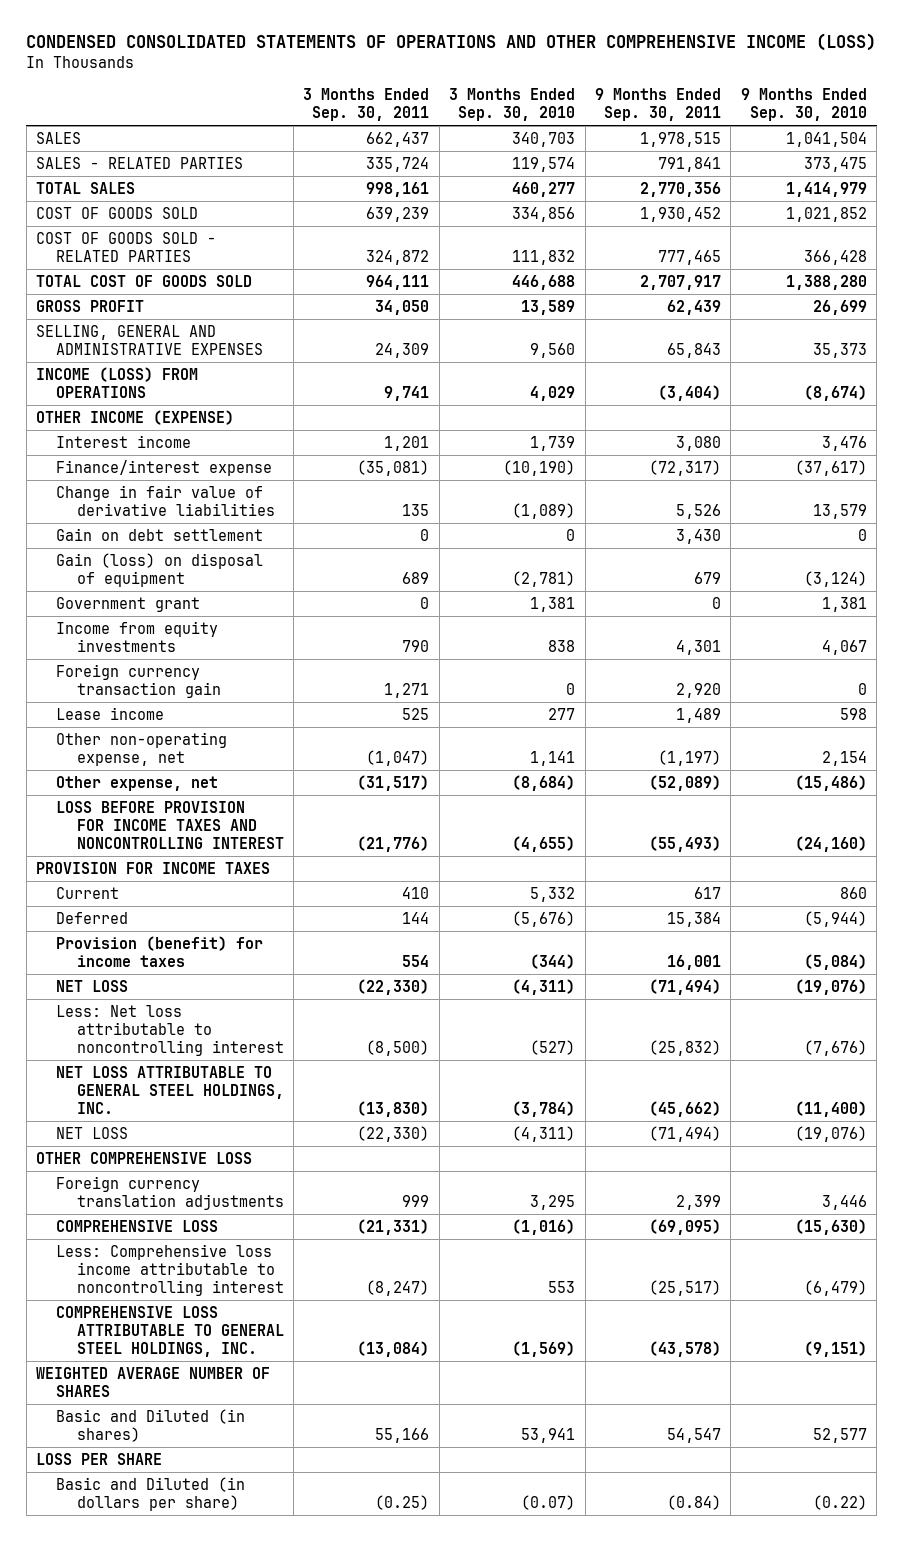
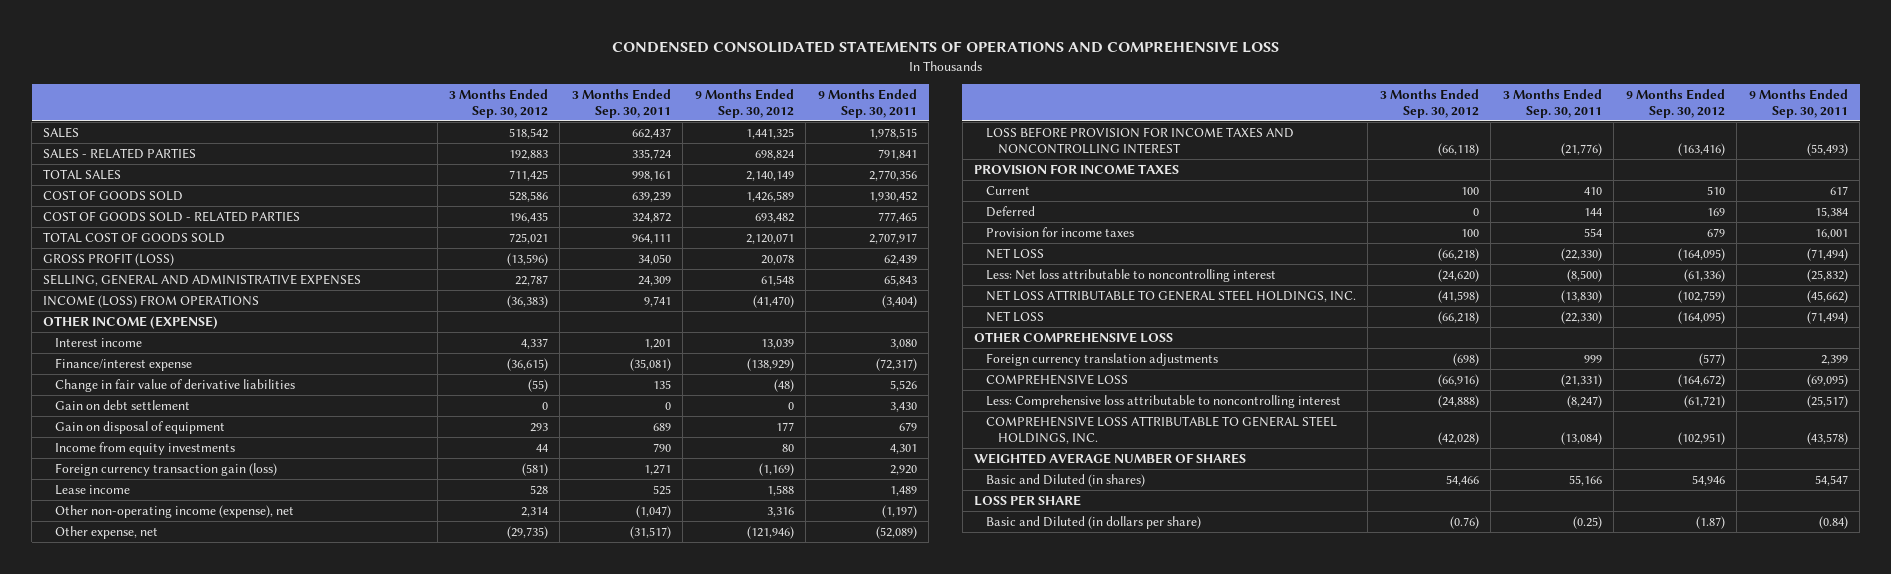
- CONDENSED CONSOLIDATED STATEMENTS OF OPERATIONS AND OTHER COMPREHENSIVE INCOME (LOSS)
+ CONDENSED CONSOLIDATED STATEMENTS OF OPERATIONS AND COMPREHENSIVE LOSS
- | 3 Months Ended Sep. 30, 2011 | 3 Months Ended Sep. 30, 2010 | 9 Months Ended Sep. 30, 2011 | 9 Months Ended Sep. 30, 2010
+ | 3 Months Ended Sep. 30, 2012 | 3 Months Ended Sep. 30, 2011 | 9 Months Ended Sep. 30, 2012 | 9 Months Ended Sep. 30, 2011
- GROSS PROFIT | 34,050 | 13,589 | 62,439 | 26,699
+ GROSS PROFIT (LOSS) | (13,596) | 34,050 | 20,078 | 62,439
- Gain (loss) on disposal of equipment | 689 | (2,781) | 679 | (3,124)
- Government grant | 0 | 1,381 | 0 | 1,381
+ Gain on disposal of equipment | 293 | 689 | 177 | 679
- Foreign currency transaction gain | 1,271 | 0 | 2,920 | 0
+ Foreign currency transaction gain (loss) | (581) | 1,271 | (1,169) | 2,920
- Other non-operating expense, net | (1,047) | 1,141 | (1,197) | 2,154
+ Other non-operating income (expense), net | 2,314 | (1,047) | 3,316 | (1,197)
- Provision (benefit) for income taxes | 554 | (344) | 16,001 | (5,084)
+ Provision for income taxes | 100 | 554 | 679 | 16,001
- Less: Comprehensive loss income attributable to noncontrolling interest | (8,247) | 553 | (25,517) | (6,479)
+ Less: Comprehensive loss attributable to noncontrolling interest | (24,888) | (8,247) | (61,721) | (25,517)

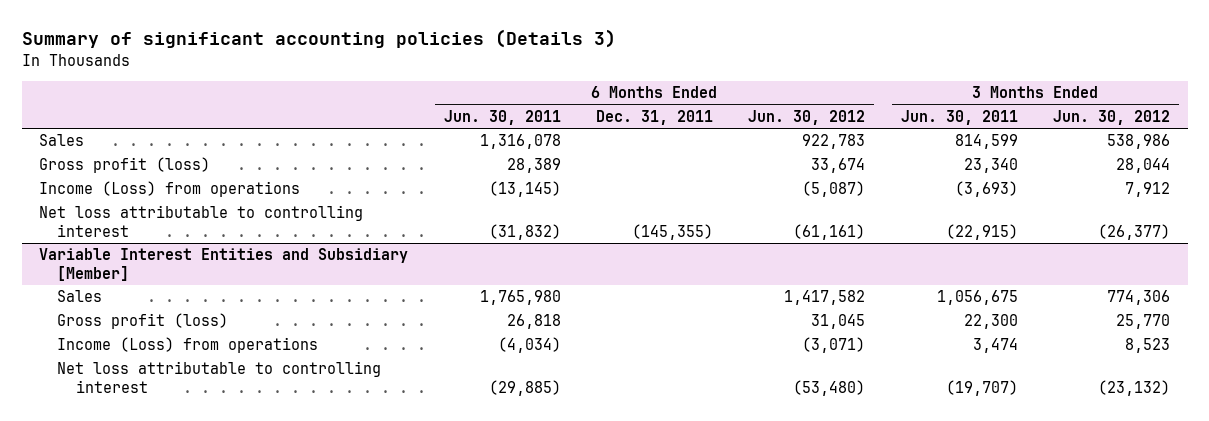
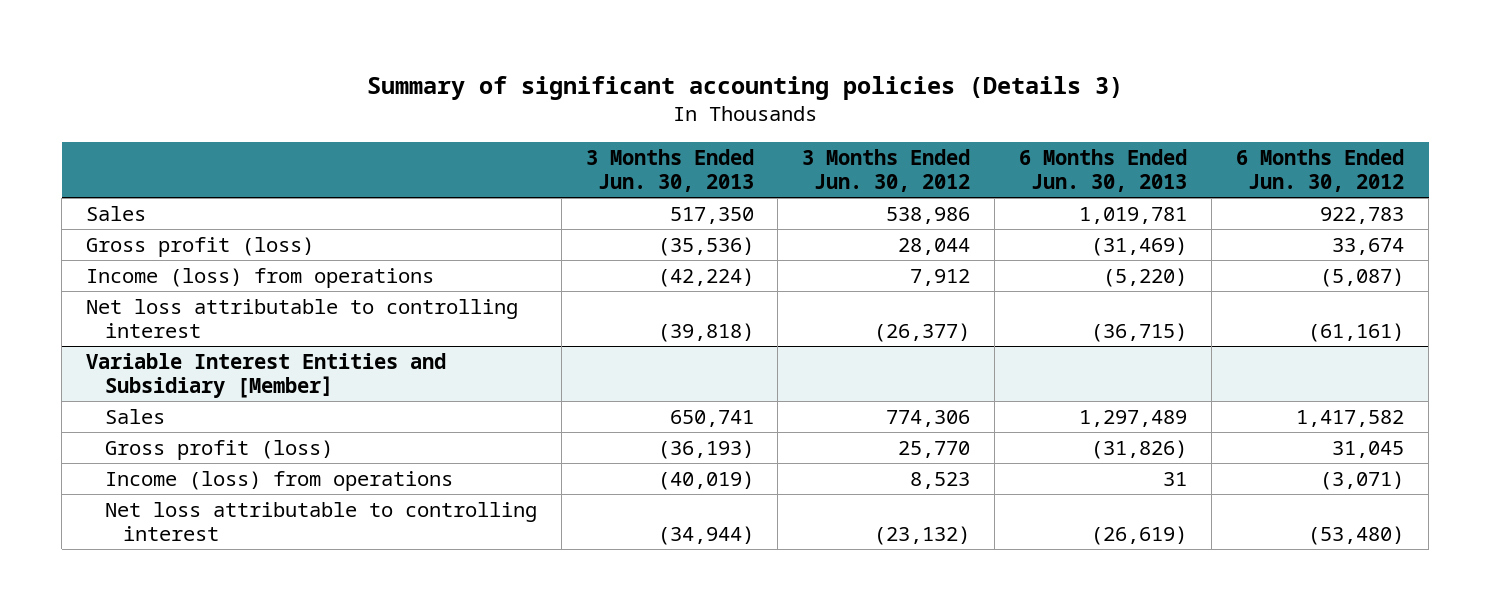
- | 6 Months Ended Jun. 30, 2011 | 6 Months Ended Dec. 31, 2011 | 6 Months Ended Jun. 30, 2012 | 3 Months Ended Jun. 30, 2011 | 3 Months Ended Jun. 30, 2012
+ | 3 Months Ended Jun. 30, 2013 | 3 Months Ended Jun. 30, 2012 | 6 Months Ended Jun. 30, 2013 | 6 Months Ended Jun. 30, 2012
- Income (Loss) from operations | (13,145) | | (5,087) | (3,693) | 7,912
+ Income (loss) from operations | (42,224) | 7,912 | (5,220) | (5,087)
@ Variable Interest Entities and Subsidiary [Member]
- Income (Loss) from operations | (4,034) | | (3,071) | 3,474 | 8,523
+ Income (loss) from operations | (40,019) | 8,523 | 31 | (3,071)

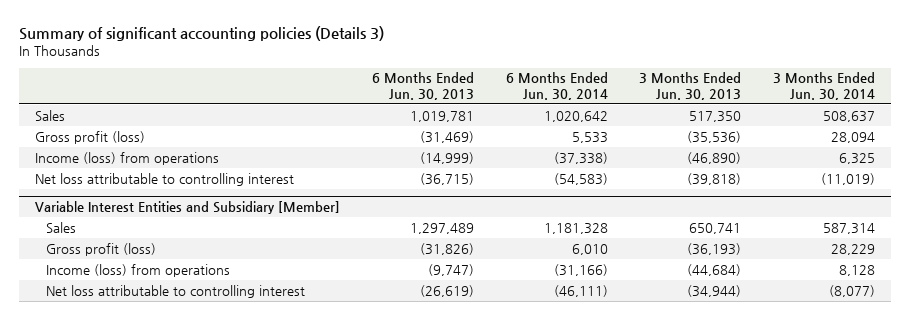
- | 3 Months Ended Jun. 30, 2013 | 3 Months Ended Jun. 30, 2012 | 6 Months Ended Jun. 30, 2013 | 6 Months Ended Jun. 30, 2012
+ | 6 Months Ended Jun. 30, 2013 | 6 Months Ended Jun. 30, 2014 | 3 Months Ended Jun. 30, 2013 | 3 Months Ended Jun. 30, 2014
- Income (loss) from operations | (42,224) | 7,912 | (5,220) | (5,087)
+ Income (loss) from operations | (14,999) | (37,338) | (46,890) | 6,325
@ Variable Interest Entities and Subsidiary [Member]
- Income (loss) from operations | (40,019) | 8,523 | 31 | (3,071)
+ Income (loss) from operations | (9,747) | (31,166) | (44,684) | 8,128

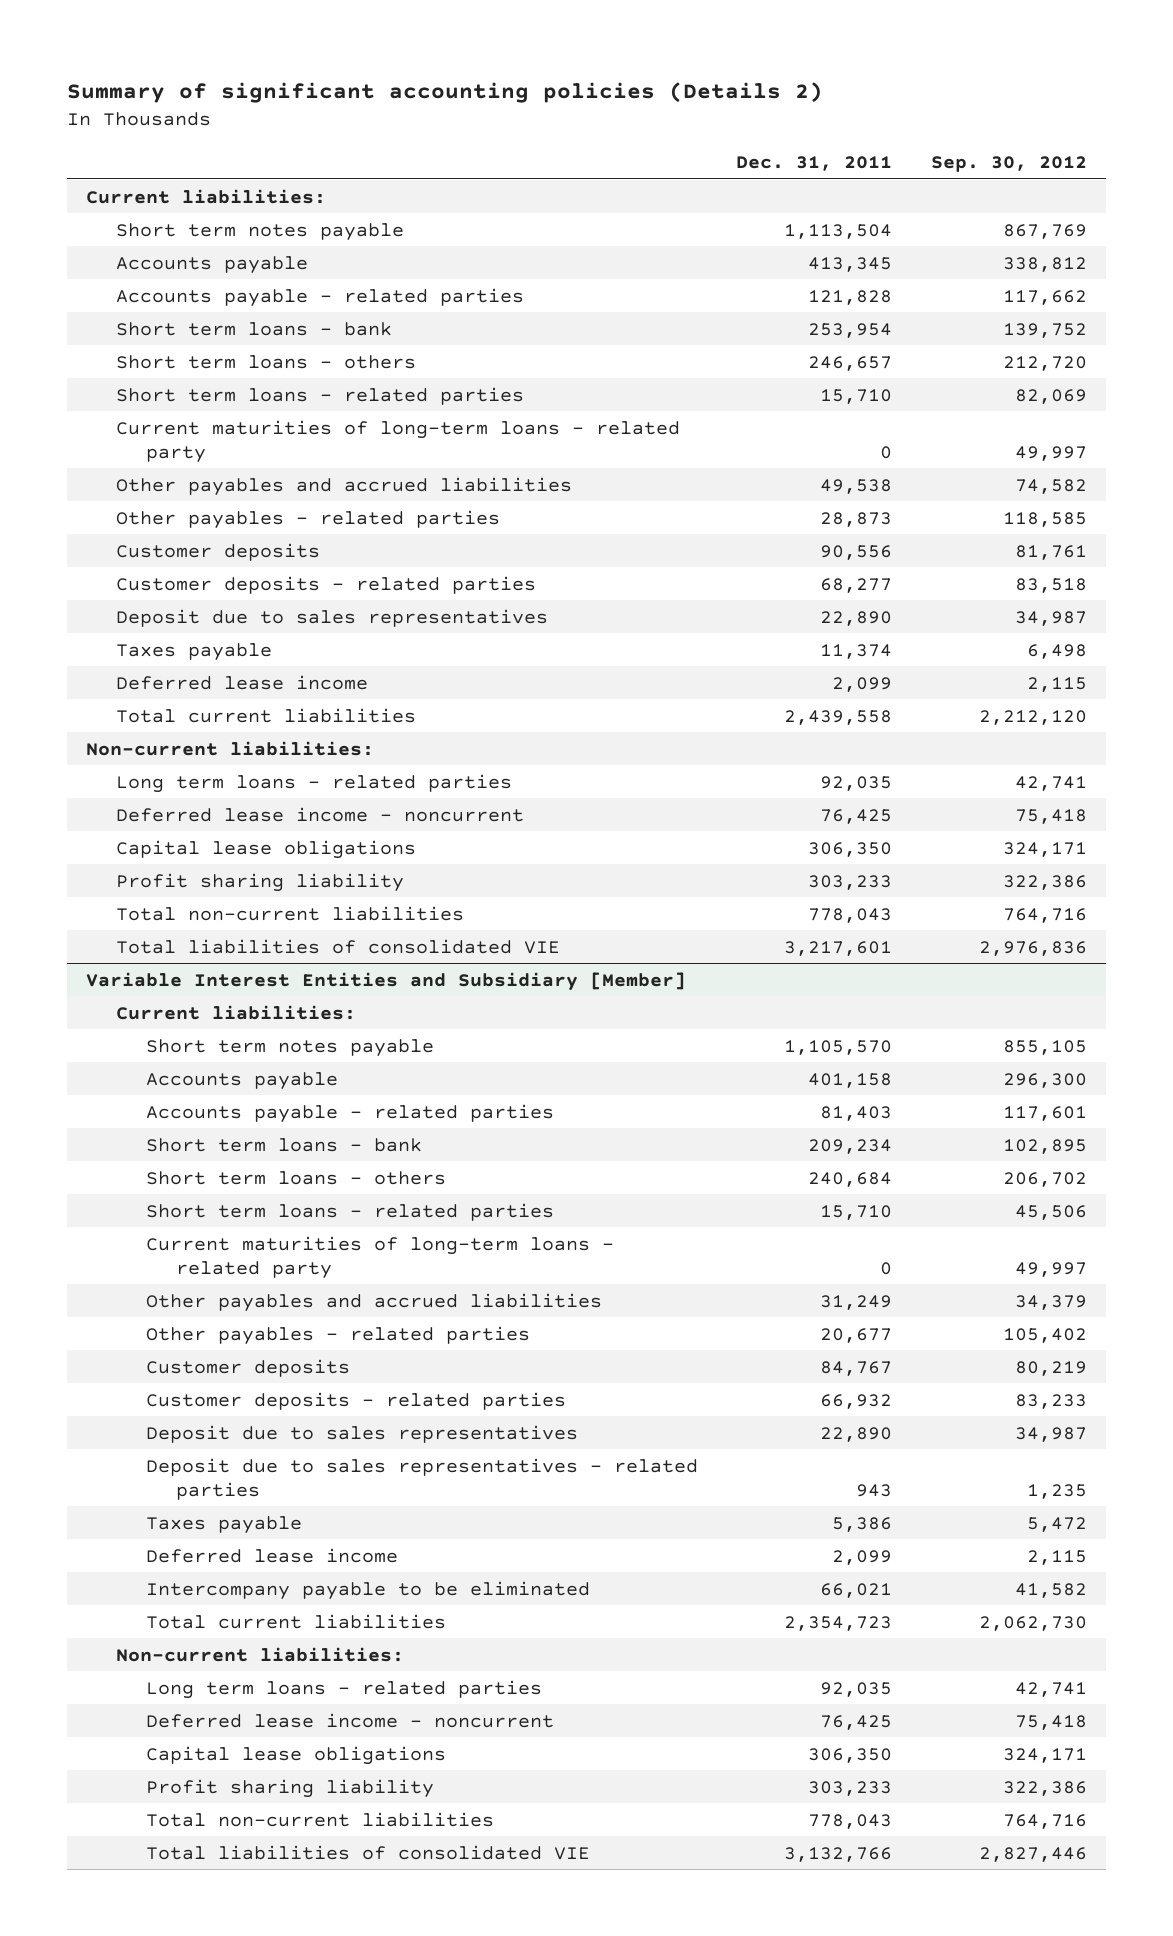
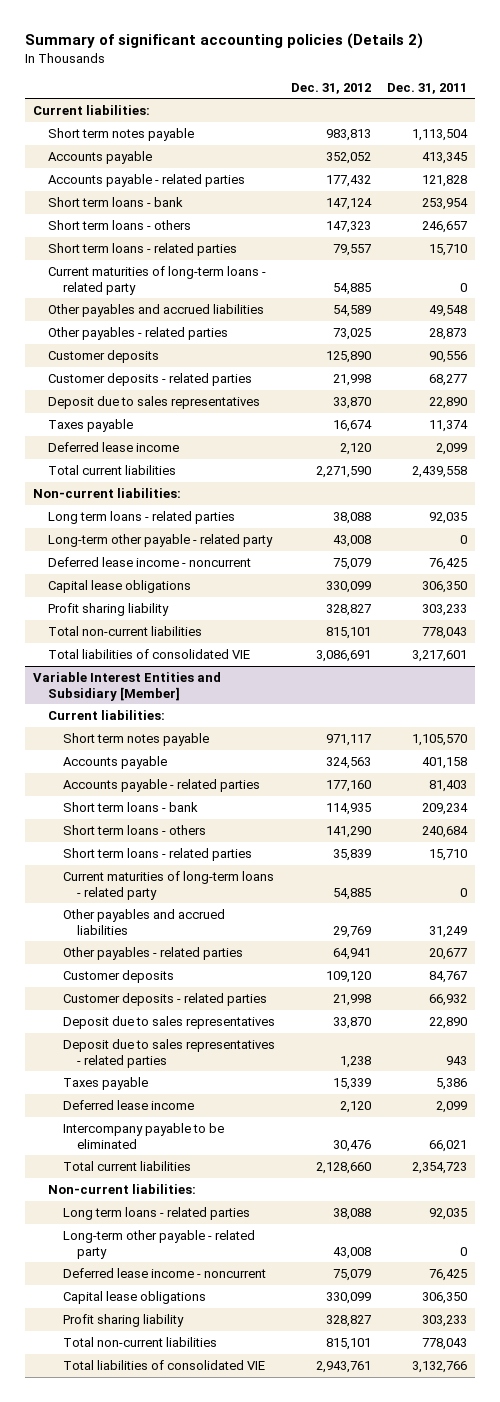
- | Dec. 31, 2011 | Sep. 30, 2012
+ | Dec. 31, 2012 | Dec. 31, 2011
- Other payables and accrued liabilities | 49,538 | 74,582
+ Other payables and accrued liabilities | 54,589 | 49,548
+ Long-term other payable - related party | 43,008 | 0
@ Variable Interest Entities and Subsidiary [Member]
+ Long-term other payable - related party | 43,008 | 0

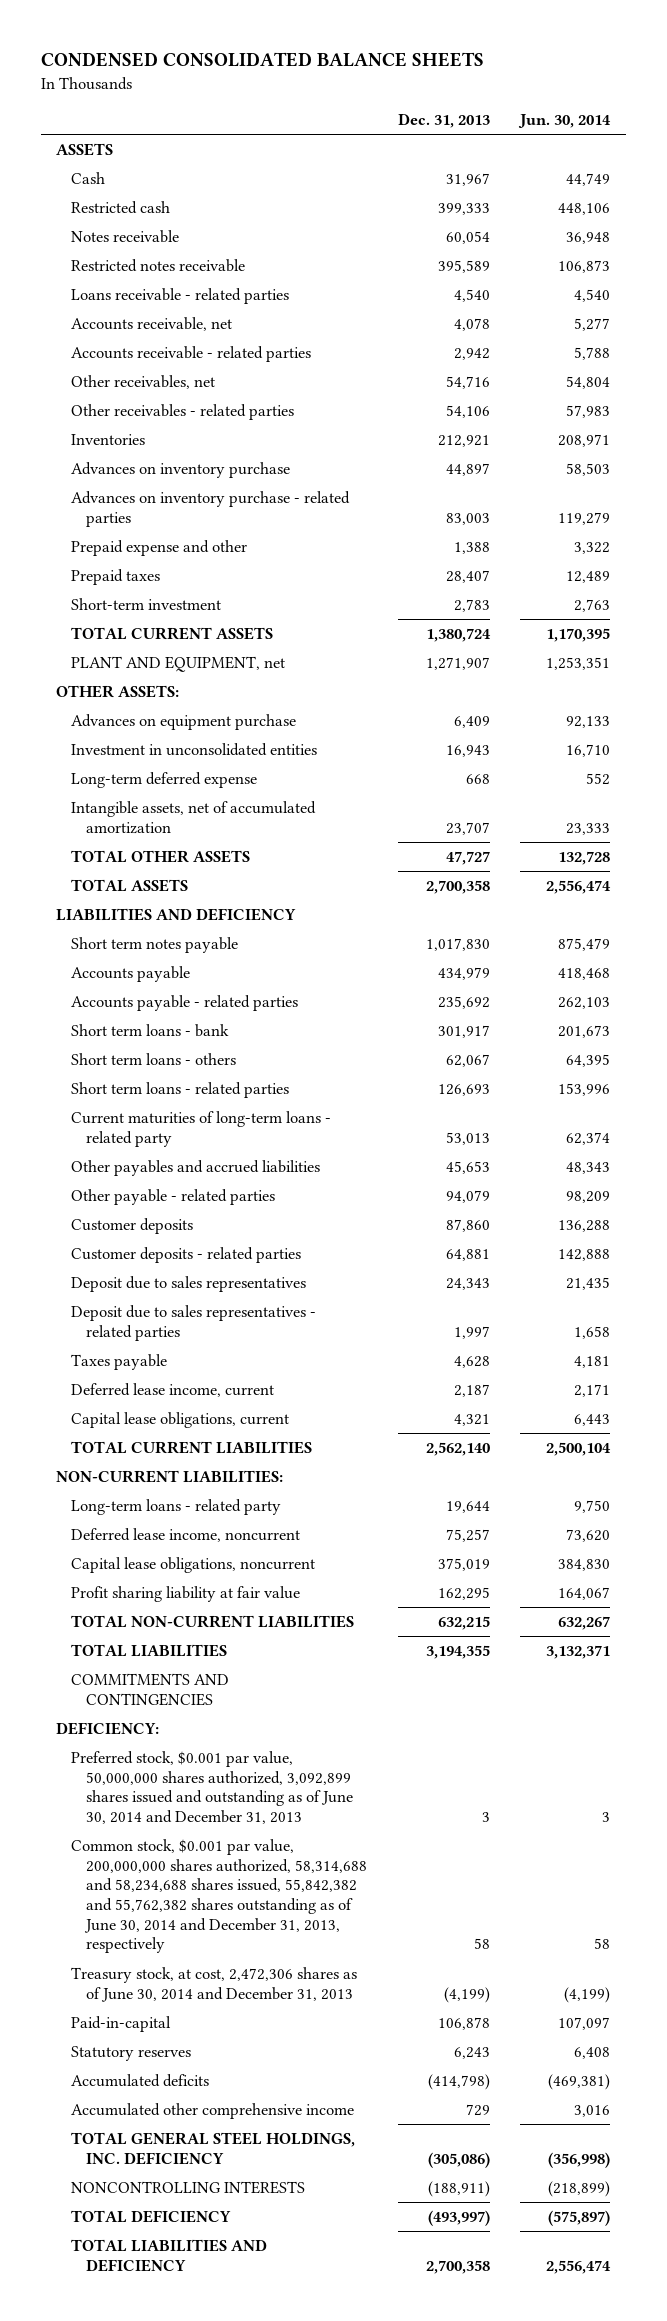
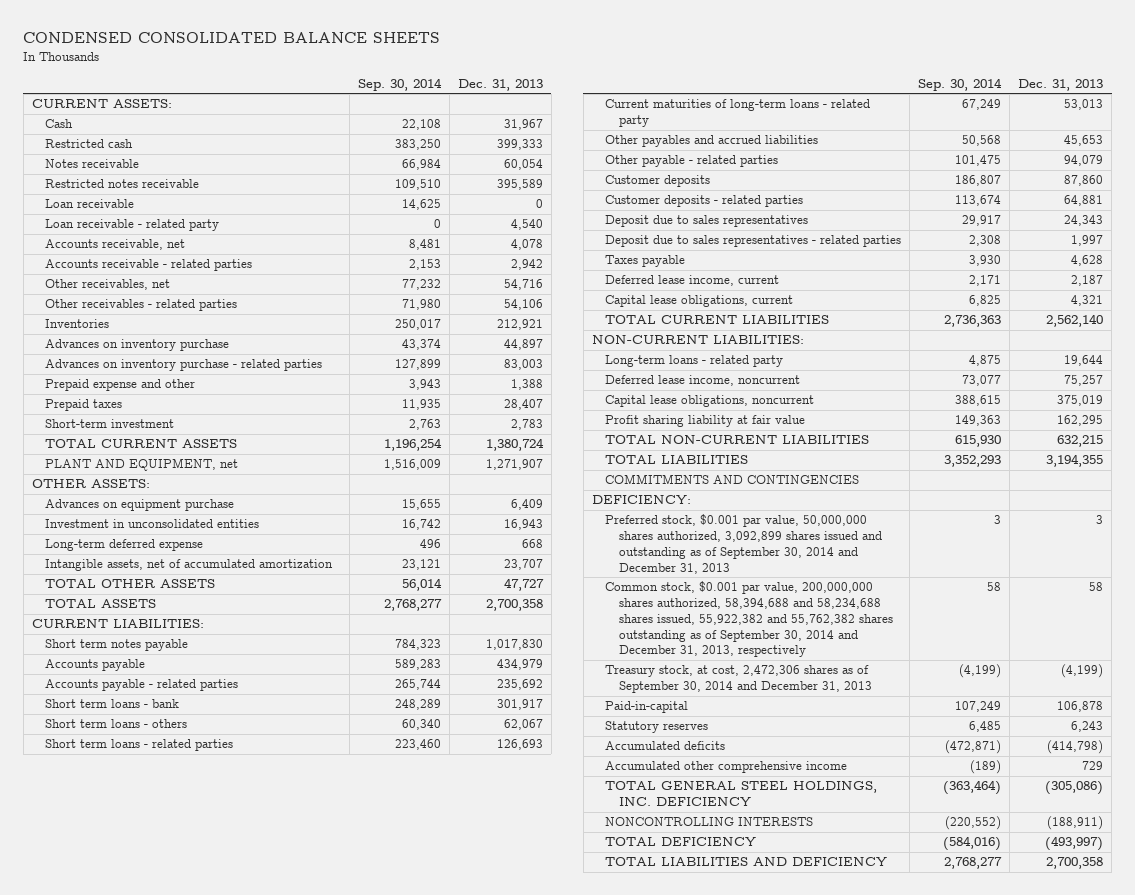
- | Dec. 31, 2013 | Jun. 30, 2014
+ | Sep. 30, 2014 | Dec. 31, 2013
- ASSETS
+ CURRENT ASSETS:
- Loans receivable - related parties | 4,540 | 4,540
+ Loan receivable | 14,625 | 0
+ Loan receivable - related party | 0 | 4,540
- LIABILITIES AND DEFICIENCY
+ CURRENT LIABILITIES:
- Preferred stock, $0.001 par value, 50,000,000 shares authorized, 3,092,899 shares issued and outstanding as of June 30, 2014 and December 31, 2013 | 3 | 3
- Common stock, $0.001 par value, 200,000,000 shares authorized, 58,314,688 and 58,234,688 shares issued, 55,842,382 and 55,762,382 shares outstanding as of June 30, 2014 and December 31, 2013, respectively | 58 | 58
- Treasury stock, at cost, 2,472,306 shares as of June 30, 2014 and December 31, 2013 | (4,199) | (4,199)
+ Preferred stock, $0.001 par value, 50,000,000 shares authorized, 3,092,899 shares issued and outstanding as of September 30, 2014 and December 31, 2013 | 3 | 3
+ Common stock, $0.001 par value, 200,000,000 shares authorized, 58,394,688 and 58,234,688 shares issued, 55,922,382 and 55,762,382 shares outstanding as of September 30, 2014 and December 31, 2013, respectively | 58 | 58
+ Treasury stock, at cost, 2,472,306 shares as of September 30, 2014 and December 31, 2013 | (4,199) | (4,199)

